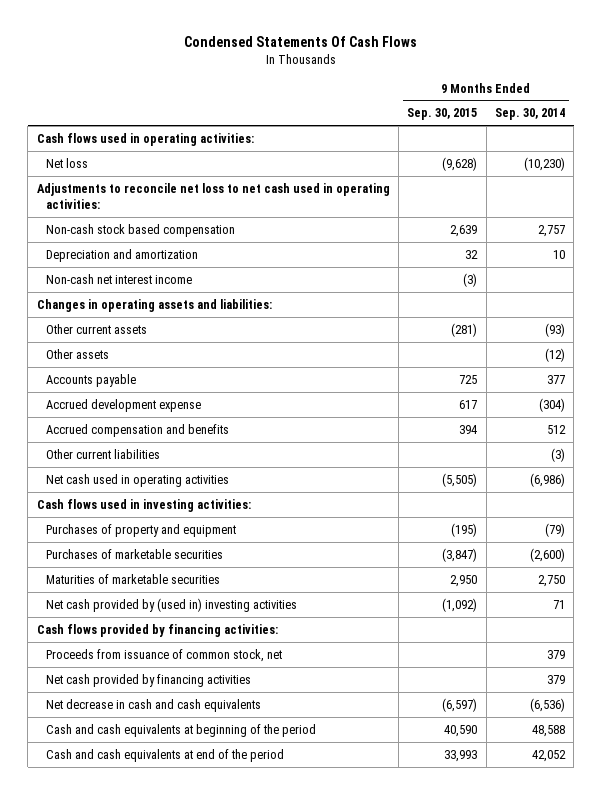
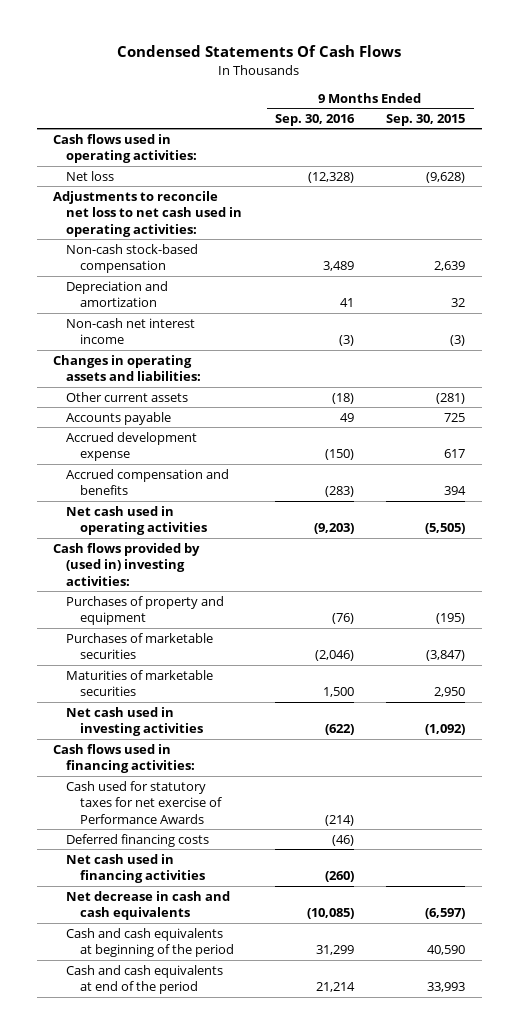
- | 9 Months Ended Sep. 30, 2015 | 9 Months Ended Sep. 30, 2014
+ | 9 Months Ended Sep. 30, 2016 | 9 Months Ended Sep. 30, 2015
- Non-cash stock based compensation | 2,639 | 2,757
+ Non-cash stock-based compensation | 3,489 | 2,639
- Other assets | | (12)
- Other current liabilities | | (3)
- Cash flows used in investing activities:
+ Cash flows provided by (used in) investing activities:
- Net cash provided by (used in) investing activities | (1,092) | 71
- Cash flows provided by financing activities:
- Proceeds from issuance of common stock, net | | 379
- Net cash provided by financing activities | | 379
+ Net cash used in investing activities | (622) | (1,092)
+ Cash flows used in financing activities:
+ Cash used for statutory taxes for net exercise of Performance Awards | (214) |
+ Deferred financing costs | (46) |
+ Net cash used in financing activities | (260) |

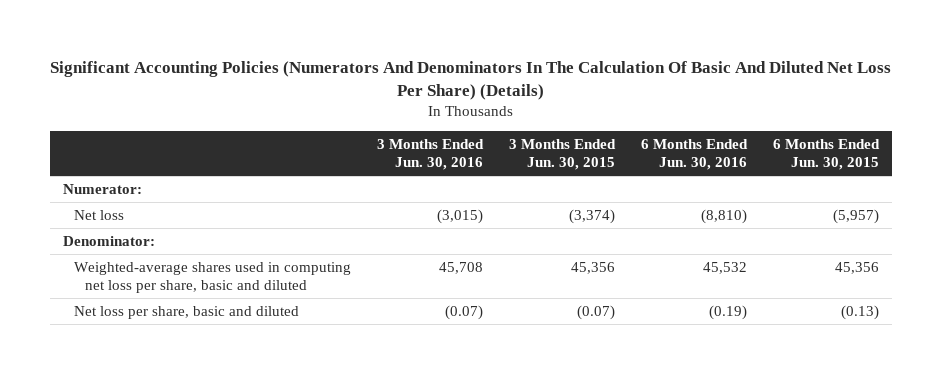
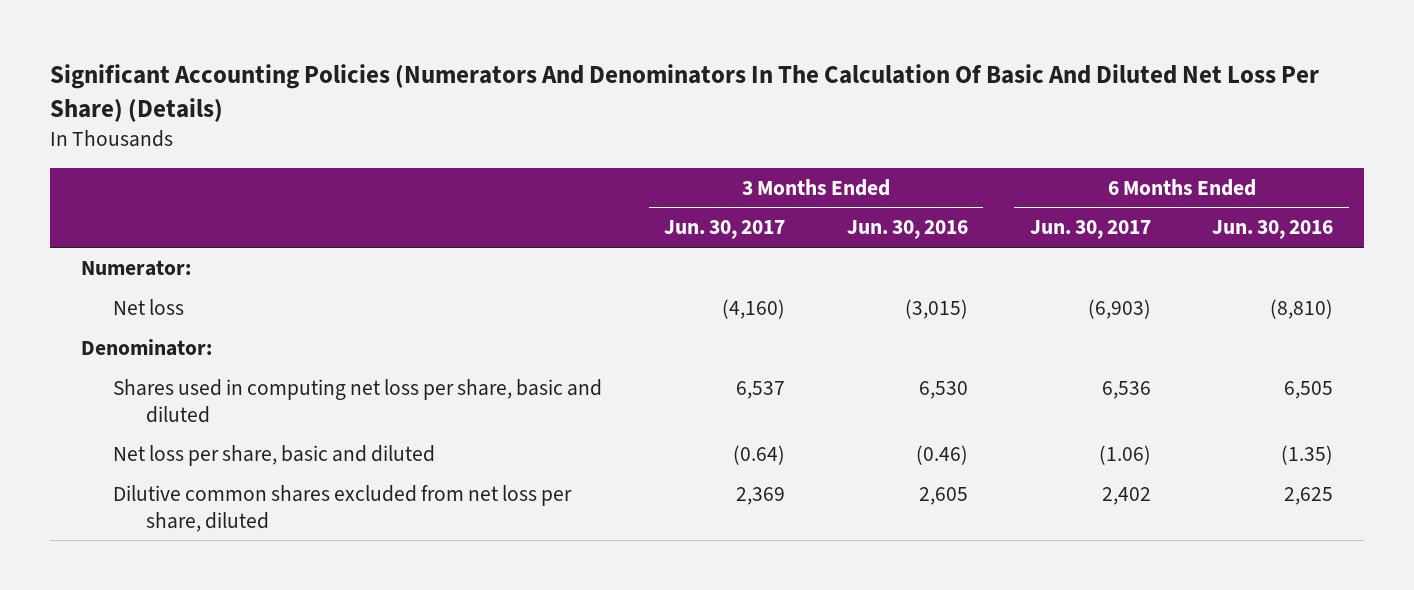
- | 3 Months Ended Jun. 30, 2016 | 3 Months Ended Jun. 30, 2015 | 6 Months Ended Jun. 30, 2016 | 6 Months Ended Jun. 30, 2015
+ | 3 Months Ended Jun. 30, 2017 | 3 Months Ended Jun. 30, 2016 | 6 Months Ended Jun. 30, 2017 | 6 Months Ended Jun. 30, 2016
- Weighted-average shares used in computing net loss per share, basic and diluted | 45,708 | 45,356 | 45,532 | 45,356
- Net loss per share, basic and diluted | (0.07) | (0.07) | (0.19) | (0.13)
+ Shares used in computing net loss per share, basic and diluted | 6,537 | 6,530 | 6,536 | 6,505
+ Net loss per share, basic and diluted | (0.64) | (0.46) | (1.06) | (1.35)
+ Dilutive common shares excluded from net loss per share, diluted | 2,369 | 2,605 | 2,402 | 2,625

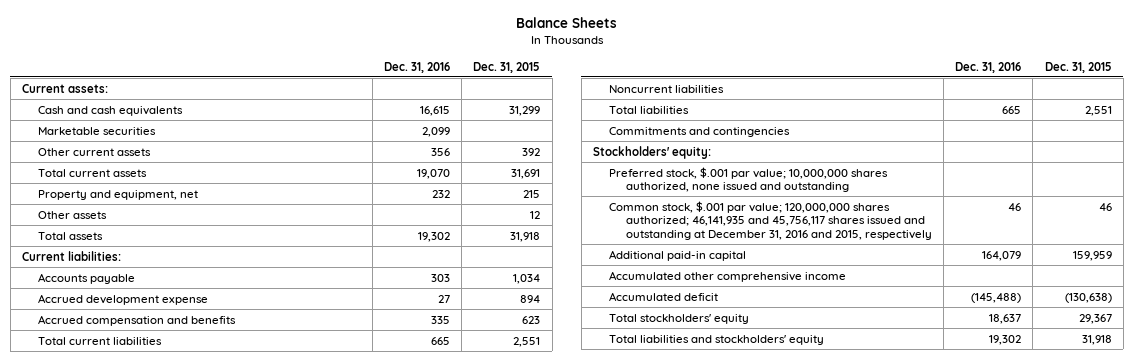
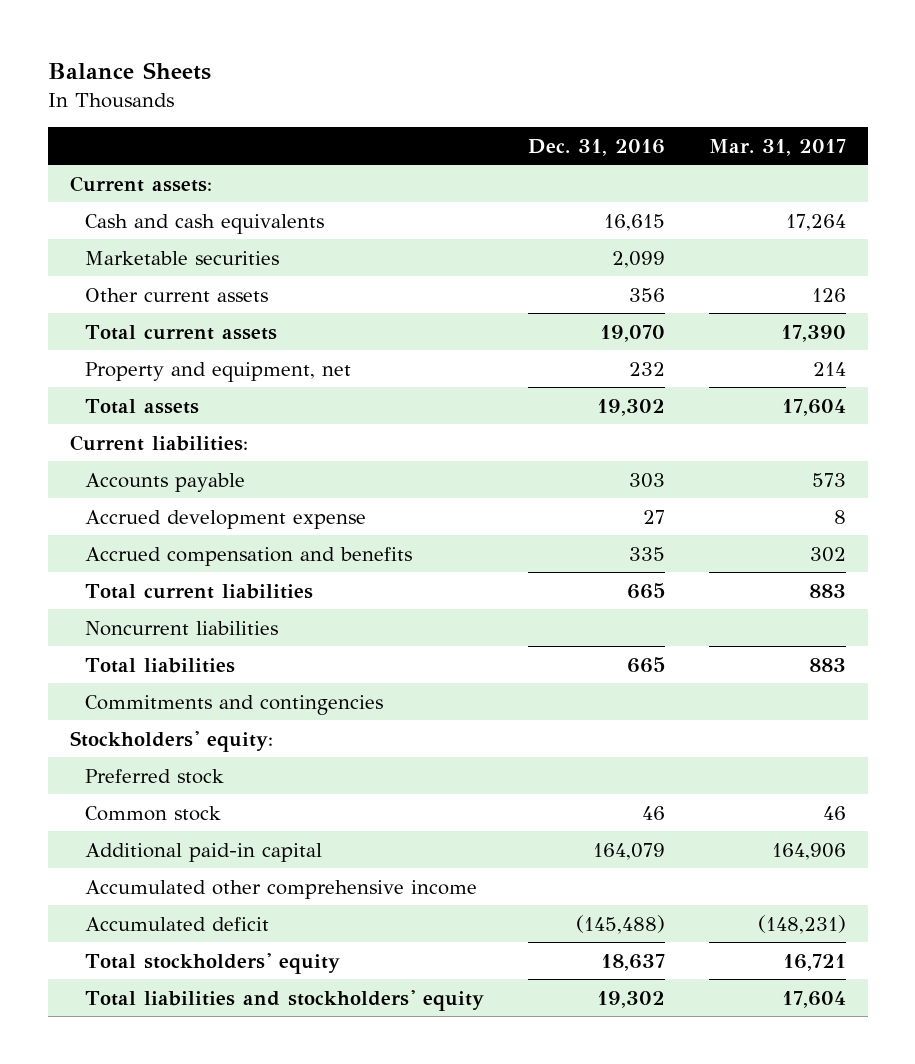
- | Dec. 31, 2016 | Dec. 31, 2015
+ | Dec. 31, 2016 | Mar. 31, 2017
- Other assets | | 12
- Preferred stock, $.001 par value; 10,000,000 shares authorized, none issued and outstanding
- Common stock, $.001 par value; 120,000,000 shares authorized; 46,141,935 and 45,756,117 shares issued and outstanding at December 31, 2016 and 2015, respectively | 46 | 46
+ Preferred stock
+ Common stock | 46 | 46

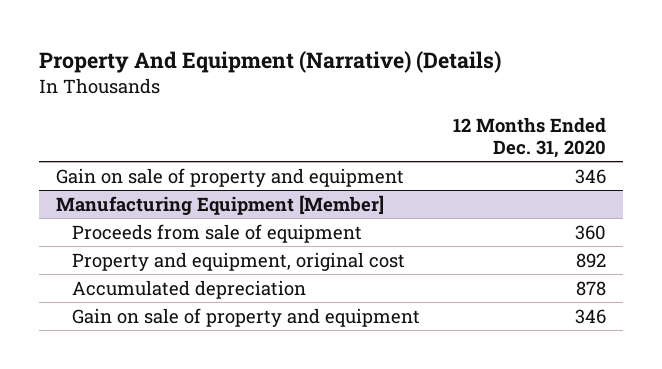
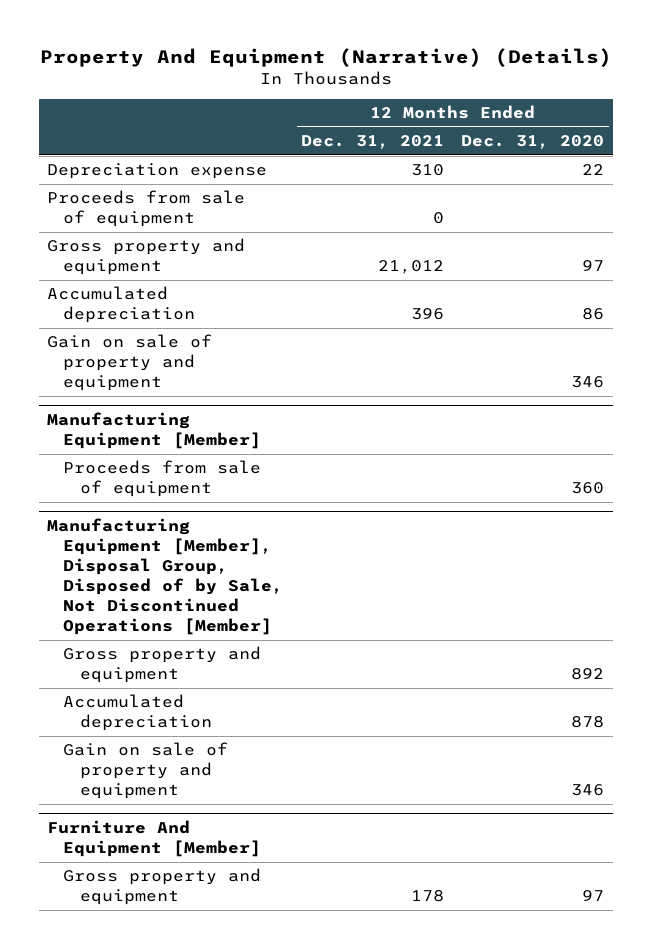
- | 12 Months Ended Dec. 31, 2020
+ | 12 Months Ended Dec. 31, 2021 | 12 Months Ended Dec. 31, 2020
+ Depreciation expense | 310 | 22
+ Proceeds from sale of equipment | 0 |
+ Gross property and equipment | 21,012 | 97
+ Accumulated depreciation | 396 | 86
@ Manufacturing Equipment [Member]
- Property and equipment, original cost | 892
+ Manufacturing Equipment [Member], Disposal Group, Disposed of by Sale, Not Discontinued Operations [Member]
+ Gross property and equipment | | 892
+ Furniture And Equipment [Member]
+ Gross property and equipment | 178 | 97

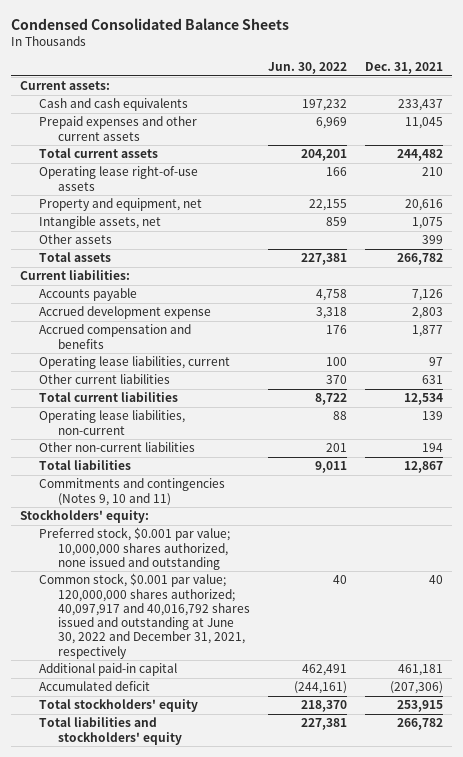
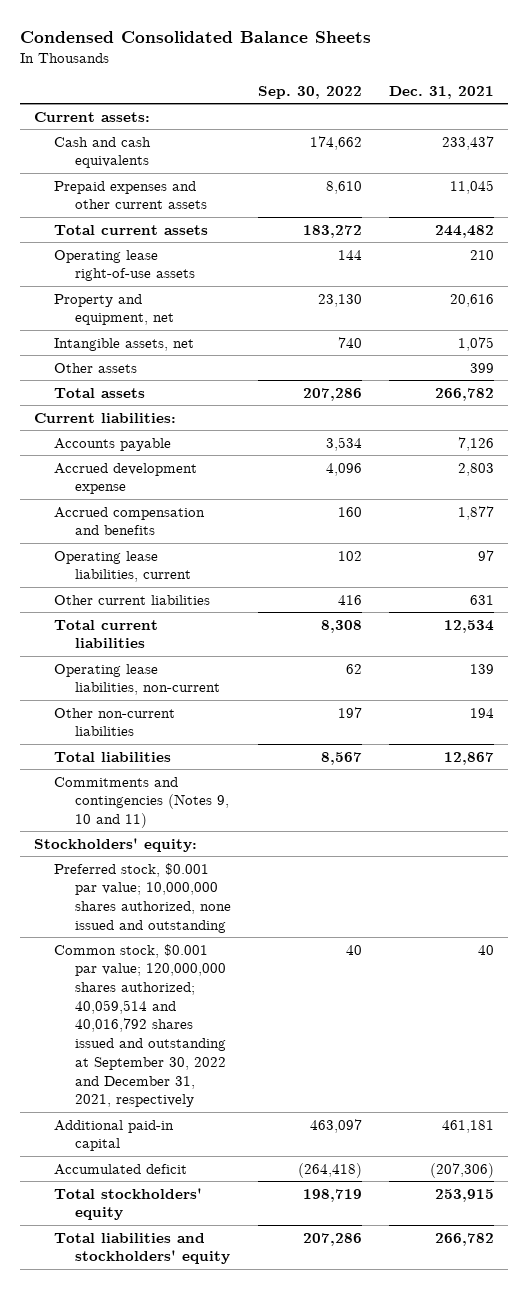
- | Jun. 30, 2022 | Dec. 31, 2021
+ | Sep. 30, 2022 | Dec. 31, 2021
- Common stock, $0.001 par value; 120,000,000 shares authorized; 40,097,917 and 40,016,792 shares issued and outstanding at June 30, 2022 and December 31, 2021, respectively | 40 | 40
+ Common stock, $0.001 par value; 120,000,000 shares authorized; 40,059,514 and 40,016,792 shares issued and outstanding at September 30, 2022 and December 31, 2021, respectively | 40 | 40

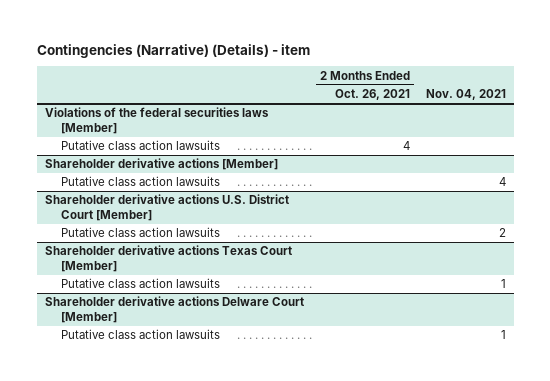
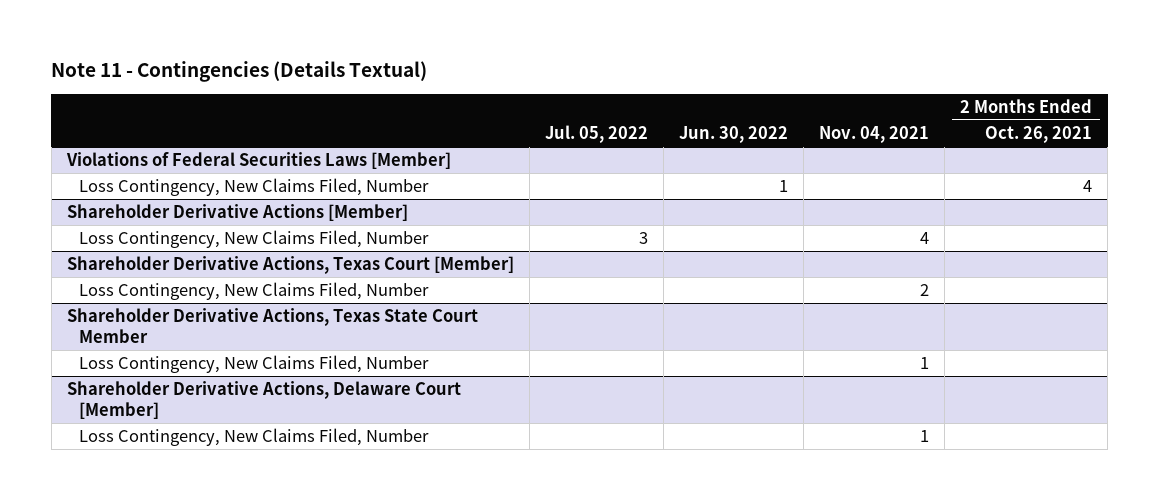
- Contingencies (Narrative) (Details) - item
+ Note 11 - Contingencies (Details Textual)
- | 2 Months Ended Oct. 26, 2021 | Nov. 04, 2021
+ | Jul. 05, 2022 | Jun. 30, 2022 | Nov. 04, 2021 | 2 Months Ended Oct. 26, 2021
- Violations of the federal securities laws [Member]
- Putative class action lawsuits | 4 |
- Shareholder derivative actions [Member]
- Putative class action lawsuits | | 4
- Shareholder derivative actions U.S. District Court [Member]
- Putative class action lawsuits | | 2
- Shareholder derivative actions Texas Court [Member]
- Putative class action lawsuits | | 1
- Shareholder derivative actions Delware Court [Member]
- Putative class action lawsuits | | 1
+ Violations of Federal Securities Laws [Member]
+ Loss Contingency, New Claims Filed, Number | | 1 | | 4
+ Shareholder Derivative Actions [Member]
+ Loss Contingency, New Claims Filed, Number | 3 | | 4 |
+ Shareholder Derivative Actions, Texas Court [Member]
+ Loss Contingency, New Claims Filed, Number | | | 2 |
+ Shareholder Derivative Actions, Texas State Court Member
+ Loss Contingency, New Claims Filed, Number | | | 1 |
+ Shareholder Derivative Actions, Delaware Court [Member]
+ Loss Contingency, New Claims Filed, Number | | | 1 |

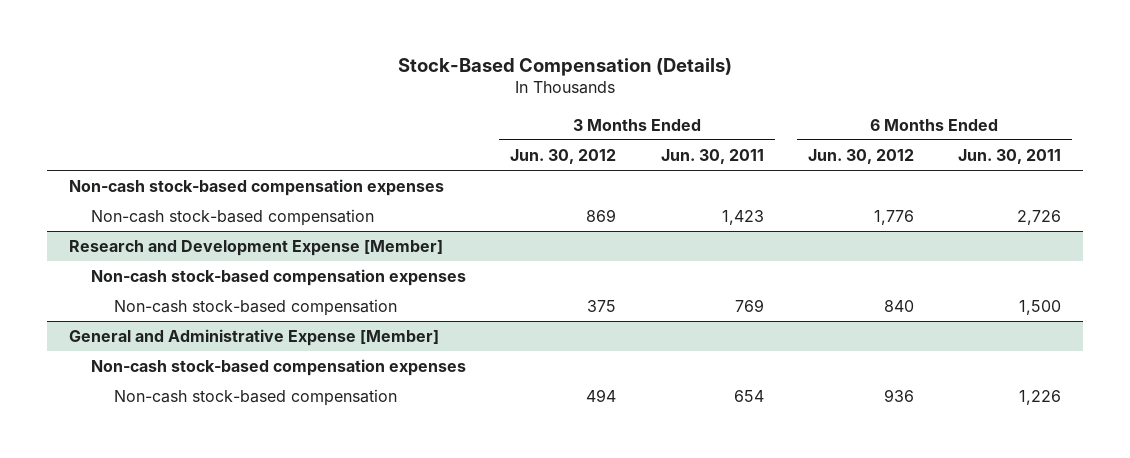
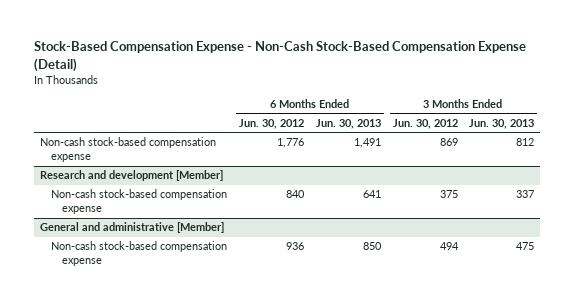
- Stock-Based Compensation (Details)
+ Stock-Based Compensation Expense - Non-Cash Stock-Based Compensation Expense (Detail)
- | 3 Months Ended Jun. 30, 2012 | 3 Months Ended Jun. 30, 2011 | 6 Months Ended Jun. 30, 2012 | 6 Months Ended Jun. 30, 2011
+ | 6 Months Ended Jun. 30, 2012 | 6 Months Ended Jun. 30, 2013 | 3 Months Ended Jun. 30, 2012 | 3 Months Ended Jun. 30, 2013
- Non-cash stock-based compensation expenses
- Non-cash stock-based compensation | 869 | 1,423 | 1,776 | 2,726
- Research and Development Expense [Member]
- Non-cash stock-based compensation expenses
- Non-cash stock-based compensation | 375 | 769 | 840 | 1,500
- General and Administrative Expense [Member]
- Non-cash stock-based compensation expenses
- Non-cash stock-based compensation | 494 | 654 | 936 | 1,226
+ Non-cash stock-based compensation expense | 1,776 | 1,491 | 869 | 812
+ Research and development [Member]
+ Non-cash stock-based compensation expense | 840 | 641 | 375 | 337
+ General and administrative [Member]
+ Non-cash stock-based compensation expense | 936 | 850 | 494 | 475

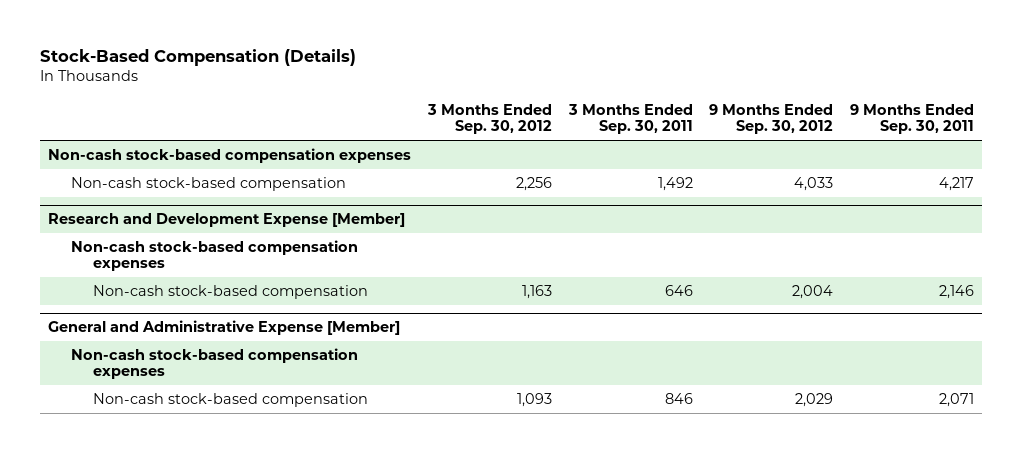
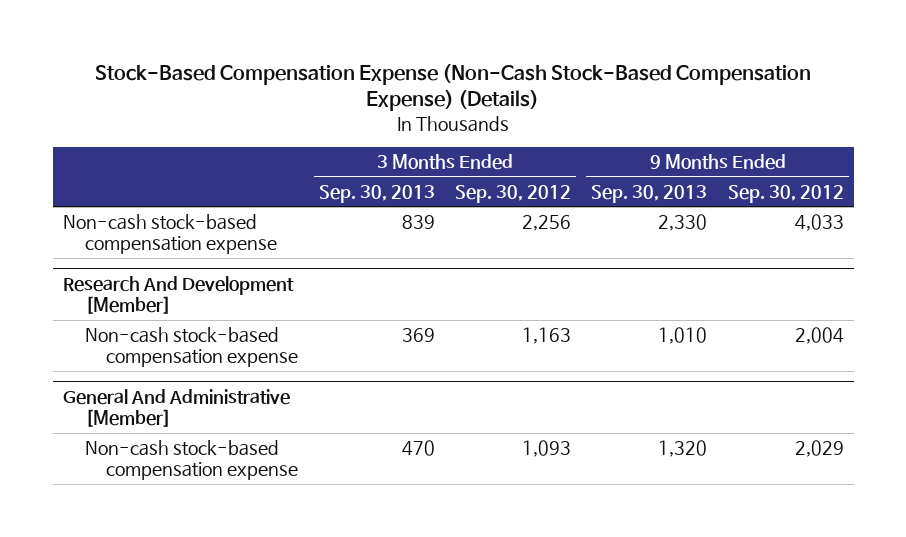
- Stock-Based Compensation (Details)
+ Stock-Based Compensation Expense (Non-Cash Stock-Based Compensation Expense) (Details)
- | 3 Months Ended Sep. 30, 2012 | 3 Months Ended Sep. 30, 2011 | 9 Months Ended Sep. 30, 2012 | 9 Months Ended Sep. 30, 2011
+ | 3 Months Ended Sep. 30, 2013 | 3 Months Ended Sep. 30, 2012 | 9 Months Ended Sep. 30, 2013 | 9 Months Ended Sep. 30, 2012
- Non-cash stock-based compensation expenses
- Non-cash stock-based compensation | 2,256 | 1,492 | 4,033 | 4,217
- Research and Development Expense [Member]
- Non-cash stock-based compensation expenses
- Non-cash stock-based compensation | 1,163 | 646 | 2,004 | 2,146
- General and Administrative Expense [Member]
- Non-cash stock-based compensation expenses
- Non-cash stock-based compensation | 1,093 | 846 | 2,029 | 2,071
+ Non-cash stock-based compensation expense | 839 | 2,256 | 2,330 | 4,033
+ Research And Development [Member]
+ Non-cash stock-based compensation expense | 369 | 1,163 | 1,010 | 2,004
+ General And Administrative [Member]
+ Non-cash stock-based compensation expense | 470 | 1,093 | 1,320 | 2,029

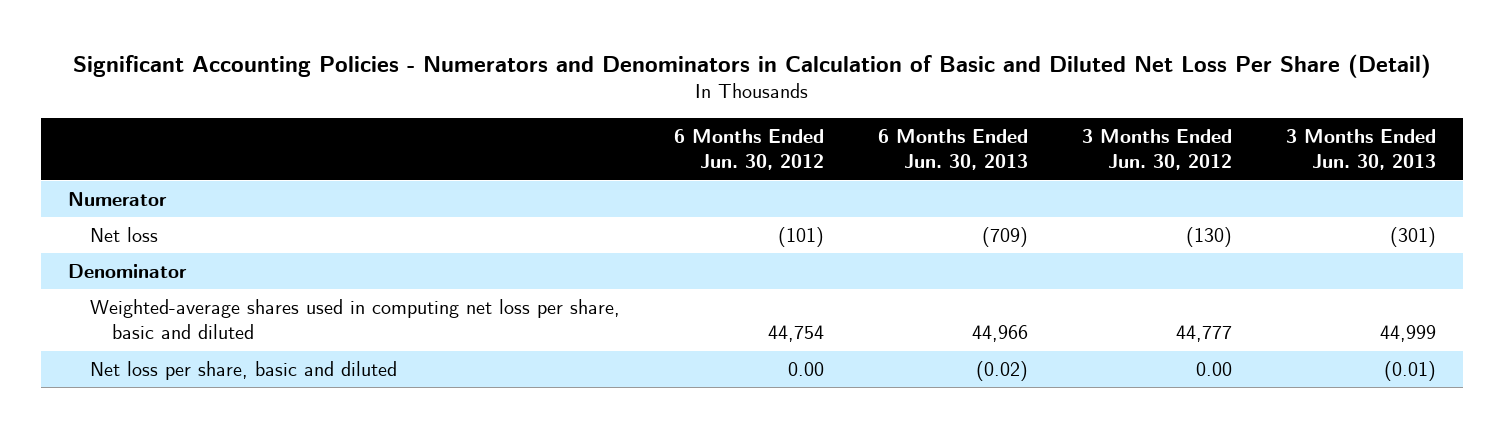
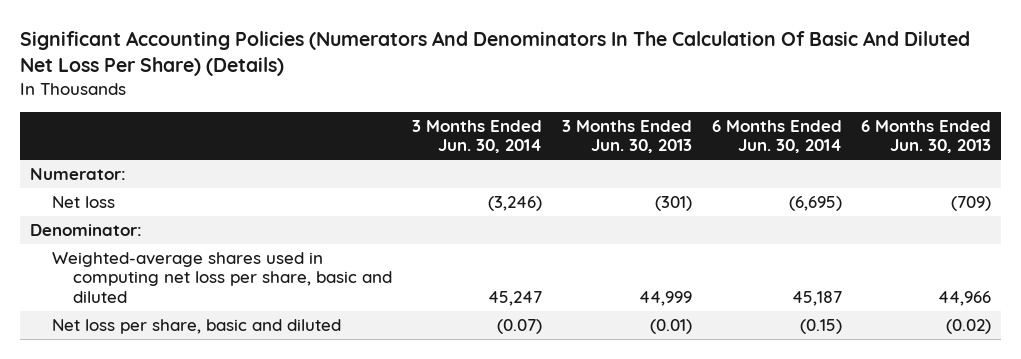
- Significant Accounting Policies - Numerators and Denominators in Calculation of Basic and Diluted Net Loss Per Share (Detail)
+ Significant Accounting Policies (Numerators And Denominators In The Calculation Of Basic And Diluted Net Loss Per Share) (Details)
- | 6 Months Ended Jun. 30, 2012 | 6 Months Ended Jun. 30, 2013 | 3 Months Ended Jun. 30, 2012 | 3 Months Ended Jun. 30, 2013
+ | 3 Months Ended Jun. 30, 2014 | 3 Months Ended Jun. 30, 2013 | 6 Months Ended Jun. 30, 2014 | 6 Months Ended Jun. 30, 2013
- Numerator
+ Numerator:
- Denominator
+ Denominator:

